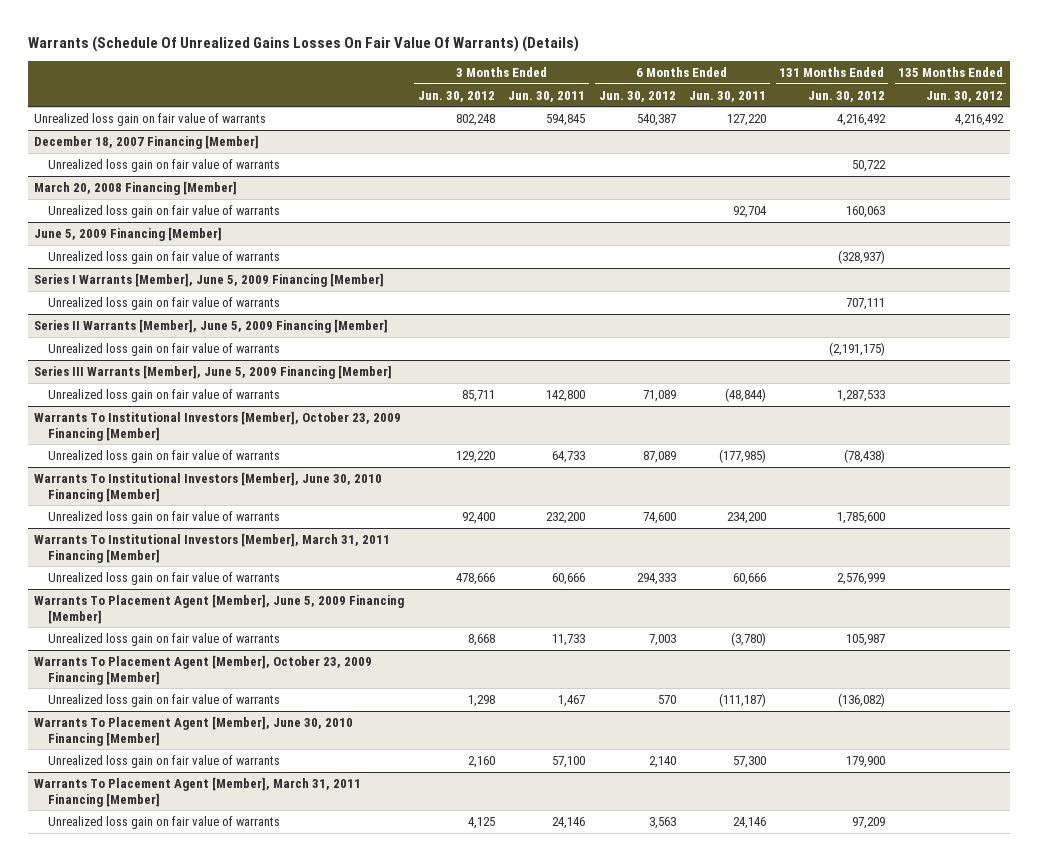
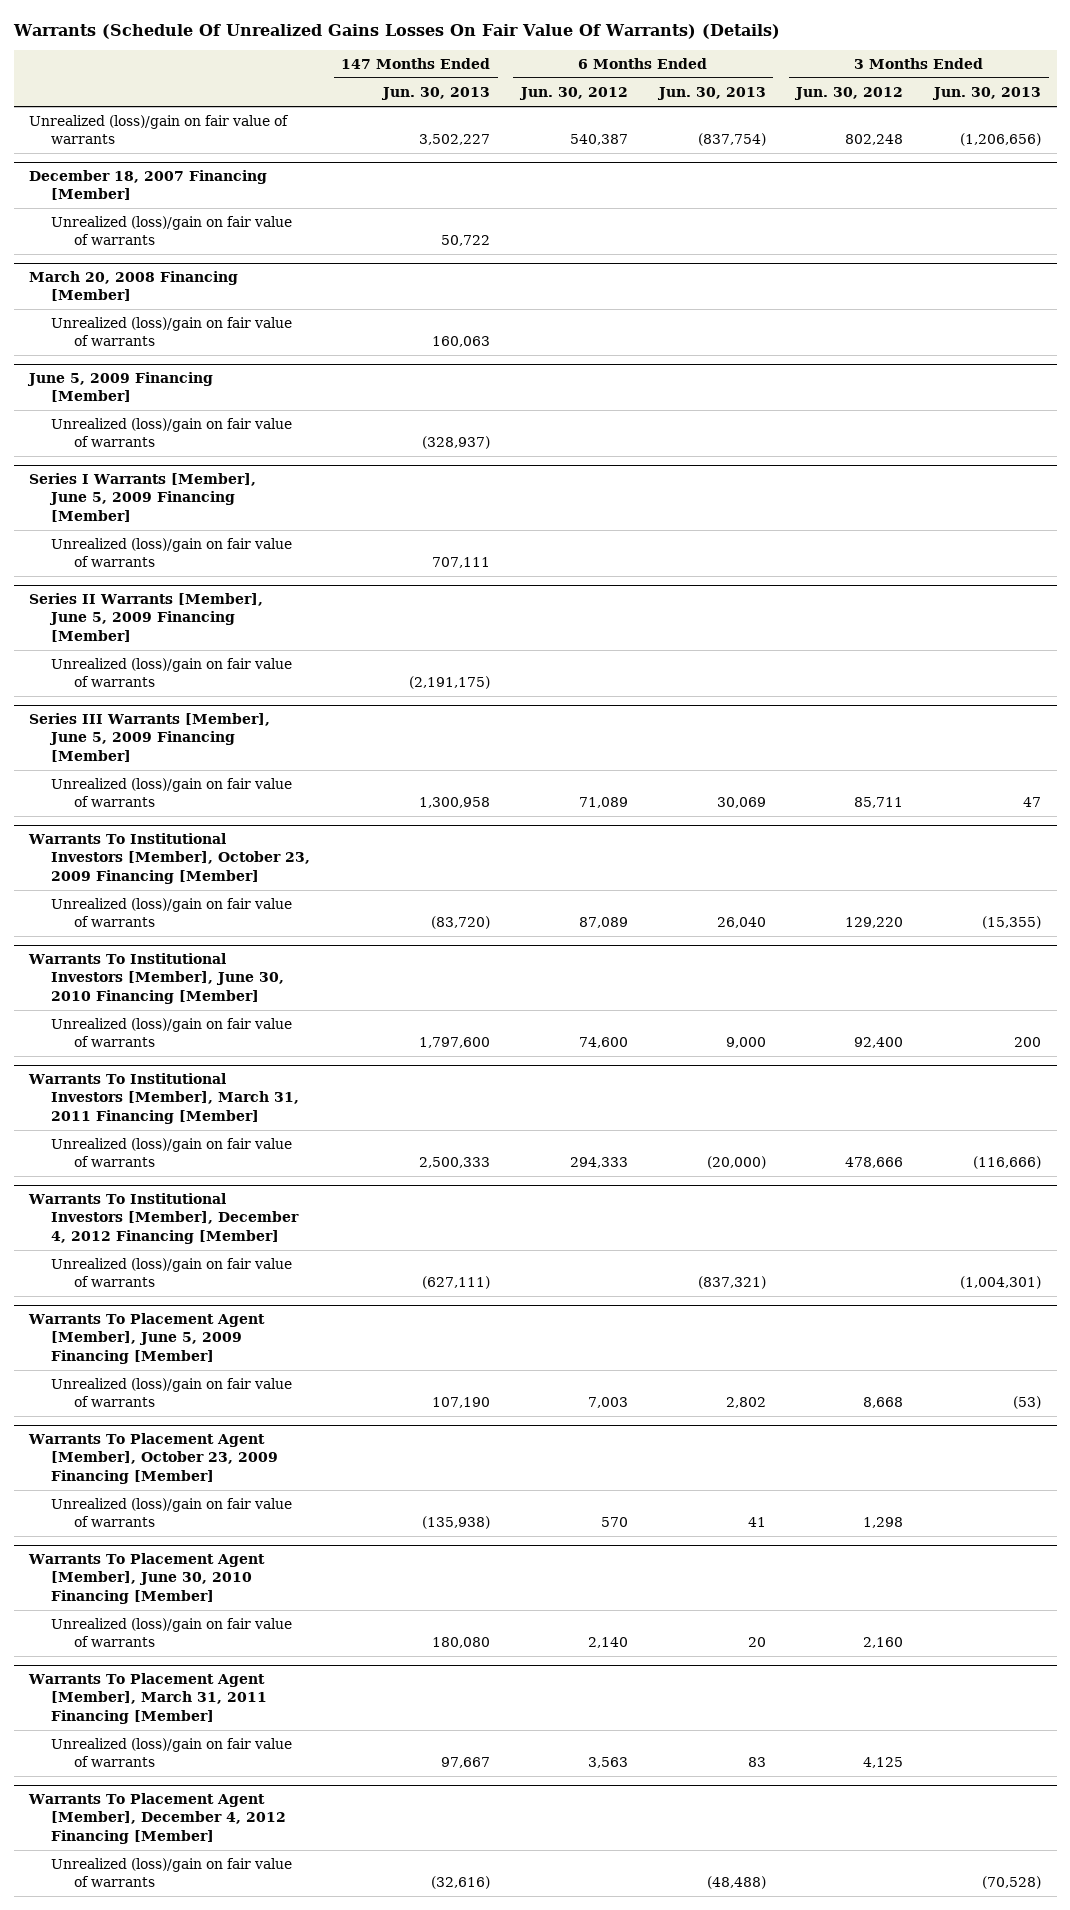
- | 3 Months Ended Jun. 30, 2012 | 3 Months Ended Jun. 30, 2011 | 6 Months Ended Jun. 30, 2012 | 6 Months Ended Jun. 30, 2011 | 131 Months Ended Jun. 30, 2012 | 135 Months Ended Jun. 30, 2012
+ | 147 Months Ended Jun. 30, 2013 | 6 Months Ended Jun. 30, 2012 | 6 Months Ended Jun. 30, 2013 | 3 Months Ended Jun. 30, 2012 | 3 Months Ended Jun. 30, 2013
- Unrealized loss gain on fair value of warrants | 802,248 | 594,845 | 540,387 | 127,220 | 4,216,492 | 4,216,492
+ Unrealized (loss)/gain on fair value of warrants | 3,502,227 | 540,387 | (837,754) | 802,248 | (1,206,656)
@ December 18, 2007 Financing [Member]
- Unrealized loss gain on fair value of warrants | | | | | 50,722 |
+ Unrealized (loss)/gain on fair value of warrants | 50,722 | | | |
@ March 20, 2008 Financing [Member]
- Unrealized loss gain on fair value of warrants | | | | 92,704 | 160,063 |
+ Unrealized (loss)/gain on fair value of warrants | 160,063 | | | |
@ June 5, 2009 Financing [Member]
- Unrealized loss gain on fair value of warrants | | | | | (328,937) |
+ Unrealized (loss)/gain on fair value of warrants | (328,937) | | | |
@ Series I Warrants [Member], June 5, 2009 Financing [Member]
- Unrealized loss gain on fair value of warrants | | | | | 707,111 |
+ Unrealized (loss)/gain on fair value of warrants | 707,111 | | | |
@ Series II Warrants [Member], June 5, 2009 Financing [Member]
- Unrealized loss gain on fair value of warrants | | | | | (2,191,175) |
+ Unrealized (loss)/gain on fair value of warrants | (2,191,175) | | | |
@ Series III Warrants [Member], June 5, 2009 Financing [Member]
- Unrealized loss gain on fair value of warrants | 85,711 | 142,800 | 71,089 | (48,844) | 1,287,533 |
+ Unrealized (loss)/gain on fair value of warrants | 1,300,958 | 71,089 | 30,069 | 85,711 | 47
@ Warrants To Institutional Investors [Member], October 23, 2009 Financing [Member]
- Unrealized loss gain on fair value of warrants | 129,220 | 64,733 | 87,089 | (177,985) | (78,438) |
+ Unrealized (loss)/gain on fair value of warrants | (83,720) | 87,089 | 26,040 | 129,220 | (15,355)
@ Warrants To Institutional Investors [Member], June 30, 2010 Financing [Member]
- Unrealized loss gain on fair value of warrants | 92,400 | 232,200 | 74,600 | 234,200 | 1,785,600 |
+ Unrealized (loss)/gain on fair value of warrants | 1,797,600 | 74,600 | 9,000 | 92,400 | 200
@ Warrants To Institutional Investors [Member], March 31, 2011 Financing [Member]
- Unrealized loss gain on fair value of warrants | 478,666 | 60,666 | 294,333 | 60,666 | 2,576,999 |
+ Unrealized (loss)/gain on fair value of warrants | 2,500,333 | 294,333 | (20,000) | 478,666 | (116,666)
+ Warrants To Institutional Investors [Member], December 4, 2012 Financing [Member]
+ Unrealized (loss)/gain on fair value of warrants | (627,111) | | (837,321) | | (1,004,301)
@ Warrants To Placement Agent [Member], June 5, 2009 Financing [Member]
- Unrealized loss gain on fair value of warrants | 8,668 | 11,733 | 7,003 | (3,780) | 105,987 |
+ Unrealized (loss)/gain on fair value of warrants | 107,190 | 7,003 | 2,802 | 8,668 | (53)
@ Warrants To Placement Agent [Member], October 23, 2009 Financing [Member]
- Unrealized loss gain on fair value of warrants | 1,298 | 1,467 | 570 | (111,187) | (136,082) |
+ Unrealized (loss)/gain on fair value of warrants | (135,938) | 570 | 41 | 1,298 |
@ Warrants To Placement Agent [Member], June 30, 2010 Financing [Member]
- Unrealized loss gain on fair value of warrants | 2,160 | 57,100 | 2,140 | 57,300 | 179,900 |
+ Unrealized (loss)/gain on fair value of warrants | 180,080 | 2,140 | 20 | 2,160 |
@ Warrants To Placement Agent [Member], March 31, 2011 Financing [Member]
- Unrealized loss gain on fair value of warrants | 4,125 | 24,146 | 3,563 | 24,146 | 97,209 |
+ Unrealized (loss)/gain on fair value of warrants | 97,667 | 3,563 | 83 | 4,125 |
+ Warrants To Placement Agent [Member], December 4, 2012 Financing [Member]
+ Unrealized (loss)/gain on fair value of warrants | (32,616) | | (48,488) | | (70,528)

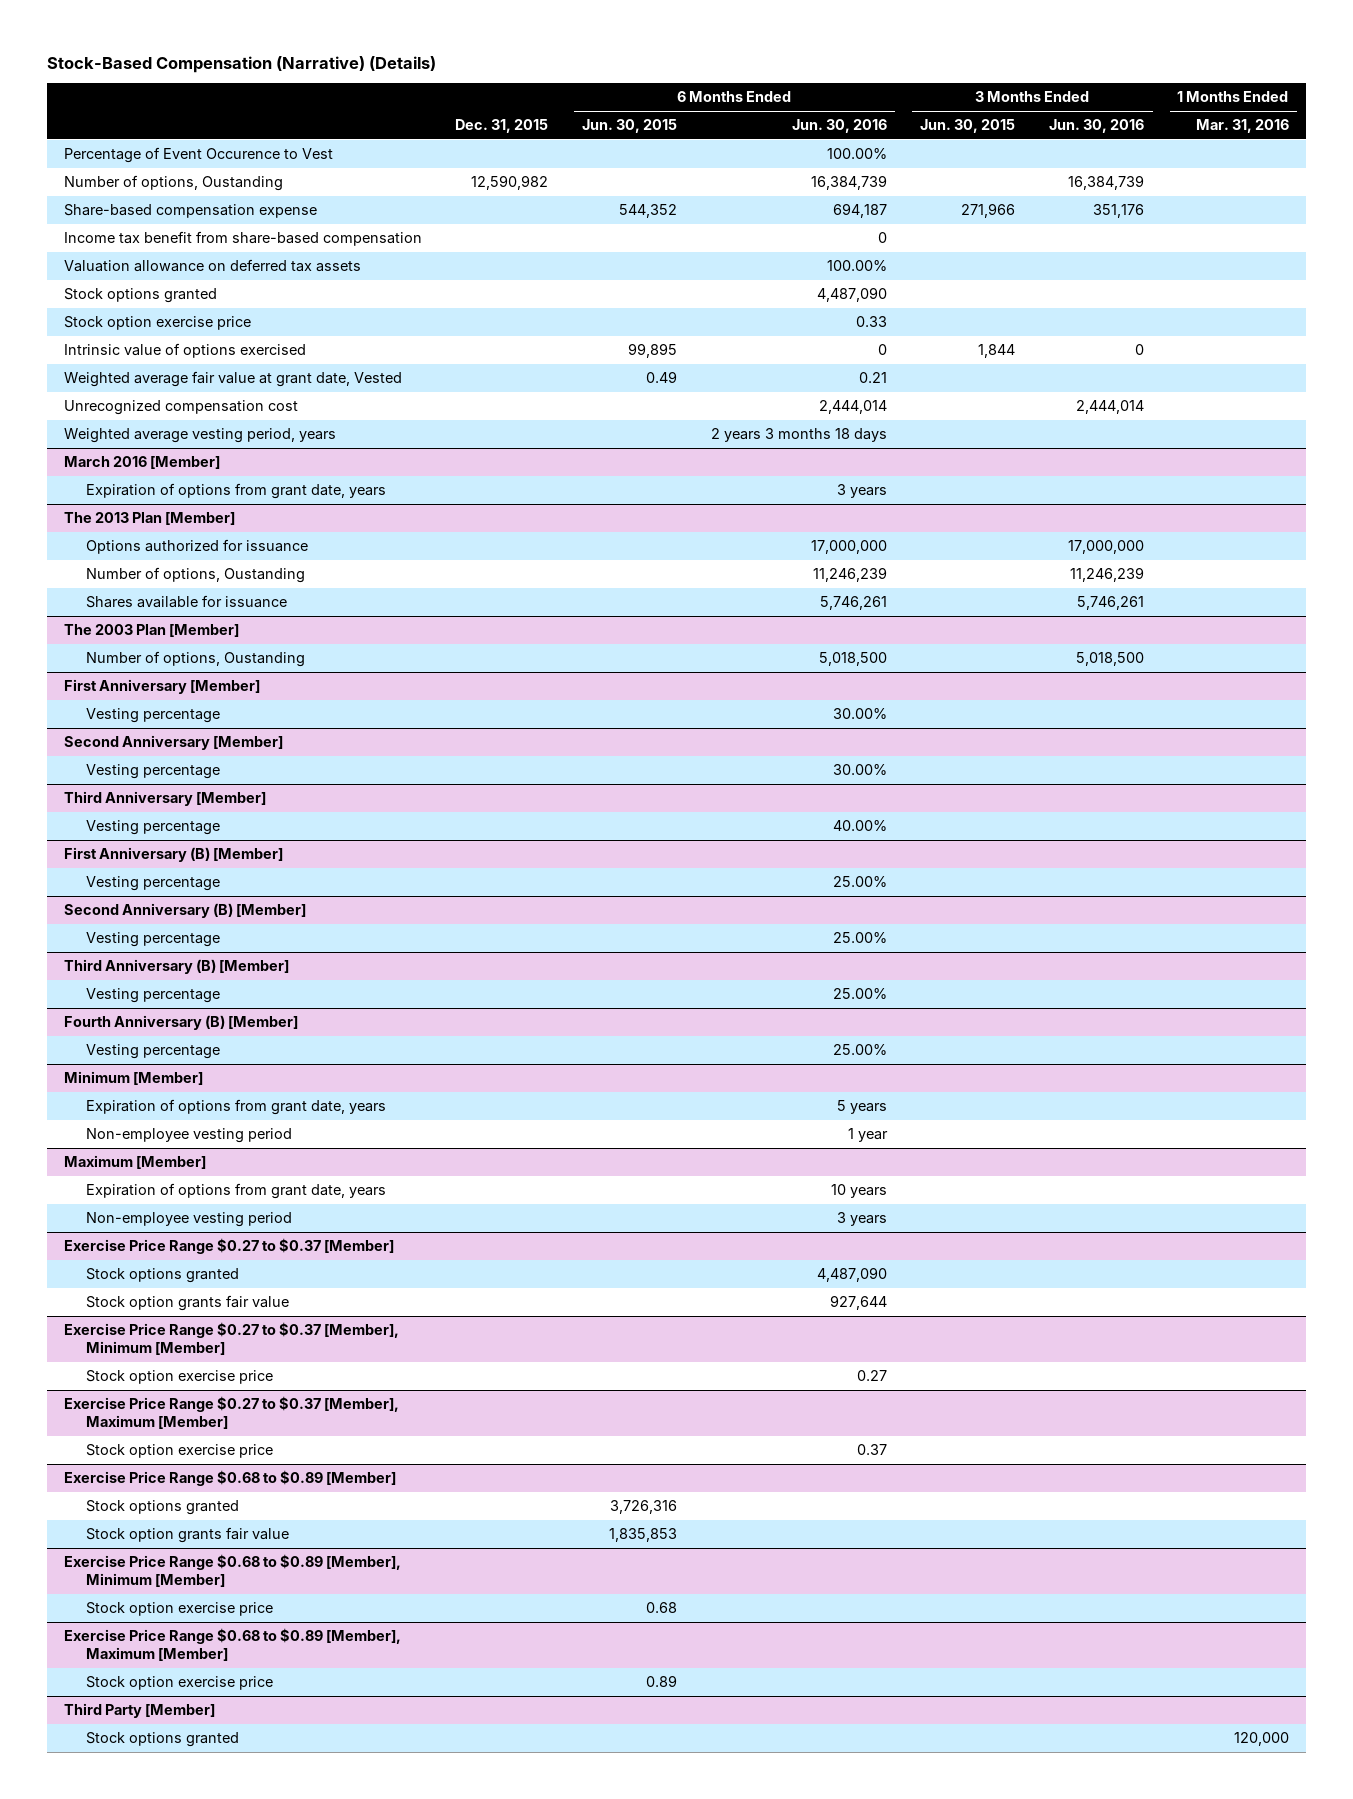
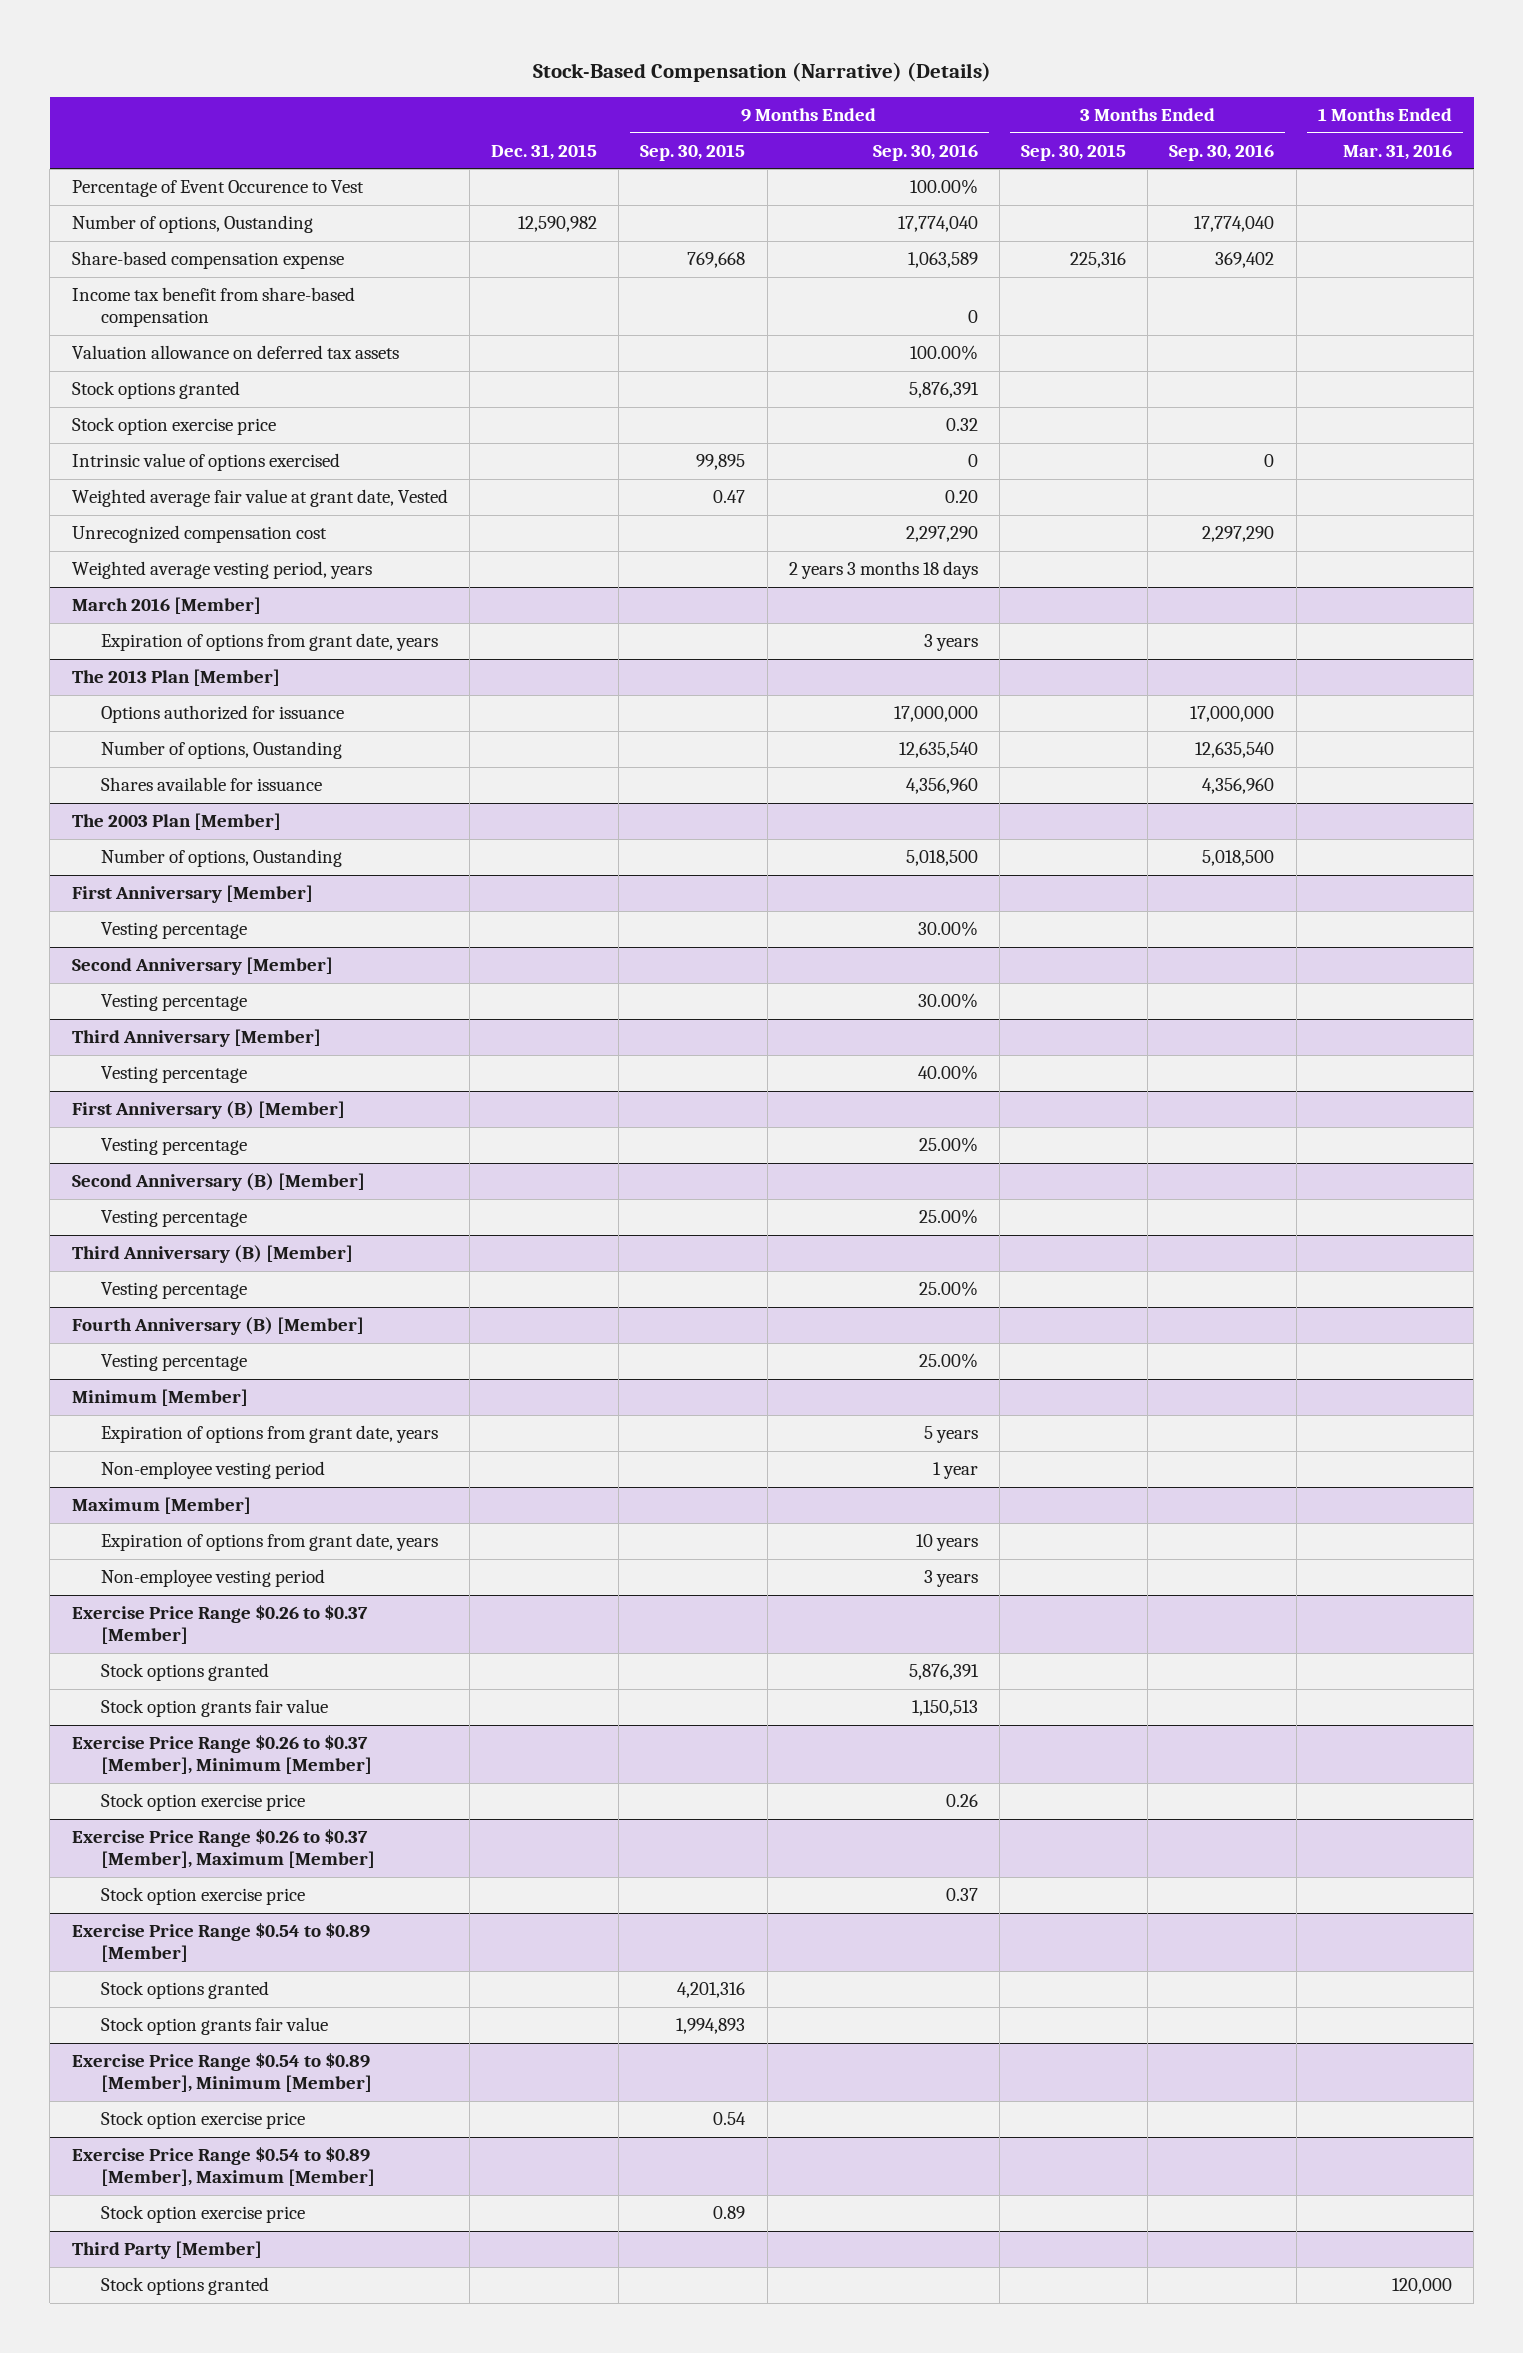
- | Dec. 31, 2015 | 6 Months Ended Jun. 30, 2015 | 6 Months Ended Jun. 30, 2016 | 3 Months Ended Jun. 30, 2015 | 3 Months Ended Jun. 30, 2016 | 1 Months Ended Mar. 31, 2016
+ | Dec. 31, 2015 | 9 Months Ended Sep. 30, 2015 | 9 Months Ended Sep. 30, 2016 | 3 Months Ended Sep. 30, 2015 | 3 Months Ended Sep. 30, 2016 | 1 Months Ended Mar. 31, 2016
- Exercise Price Range $0.27 to $0.37 [Member]
+ Exercise Price Range $0.26 to $0.37 [Member]
- Exercise Price Range $0.27 to $0.37 [Member], Minimum [Member]
+ Exercise Price Range $0.26 to $0.37 [Member], Minimum [Member]
- Exercise Price Range $0.27 to $0.37 [Member], Maximum [Member]
+ Exercise Price Range $0.26 to $0.37 [Member], Maximum [Member]
- Exercise Price Range $0.68 to $0.89 [Member]
+ Exercise Price Range $0.54 to $0.89 [Member]
- Exercise Price Range $0.68 to $0.89 [Member], Minimum [Member]
+ Exercise Price Range $0.54 to $0.89 [Member], Minimum [Member]
- Exercise Price Range $0.68 to $0.89 [Member], Maximum [Member]
+ Exercise Price Range $0.54 to $0.89 [Member], Maximum [Member]

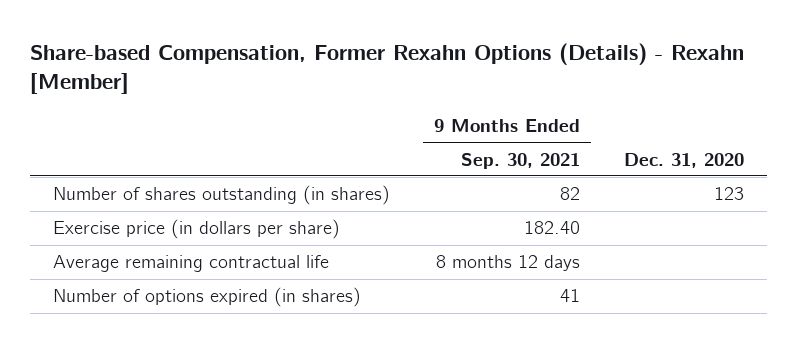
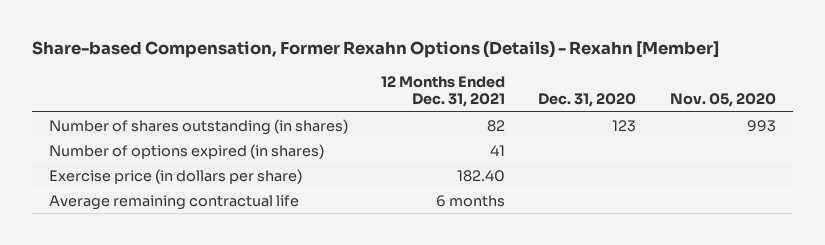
- | 9 Months Ended Sep. 30, 2021 | Dec. 31, 2020
+ | 12 Months Ended Dec. 31, 2021 | Dec. 31, 2020 | Nov. 05, 2020
moved up: Number of options expired (in shares) | 41 | |

